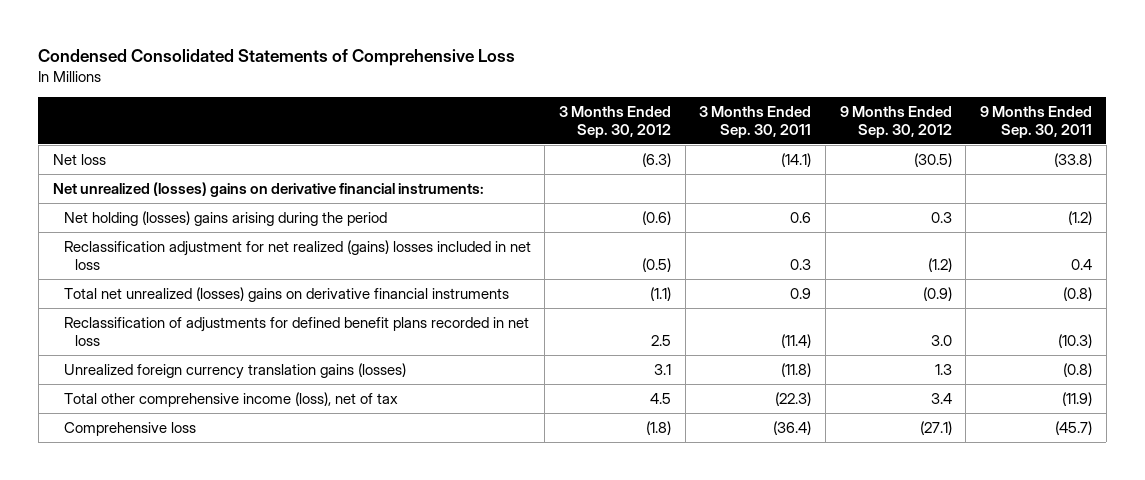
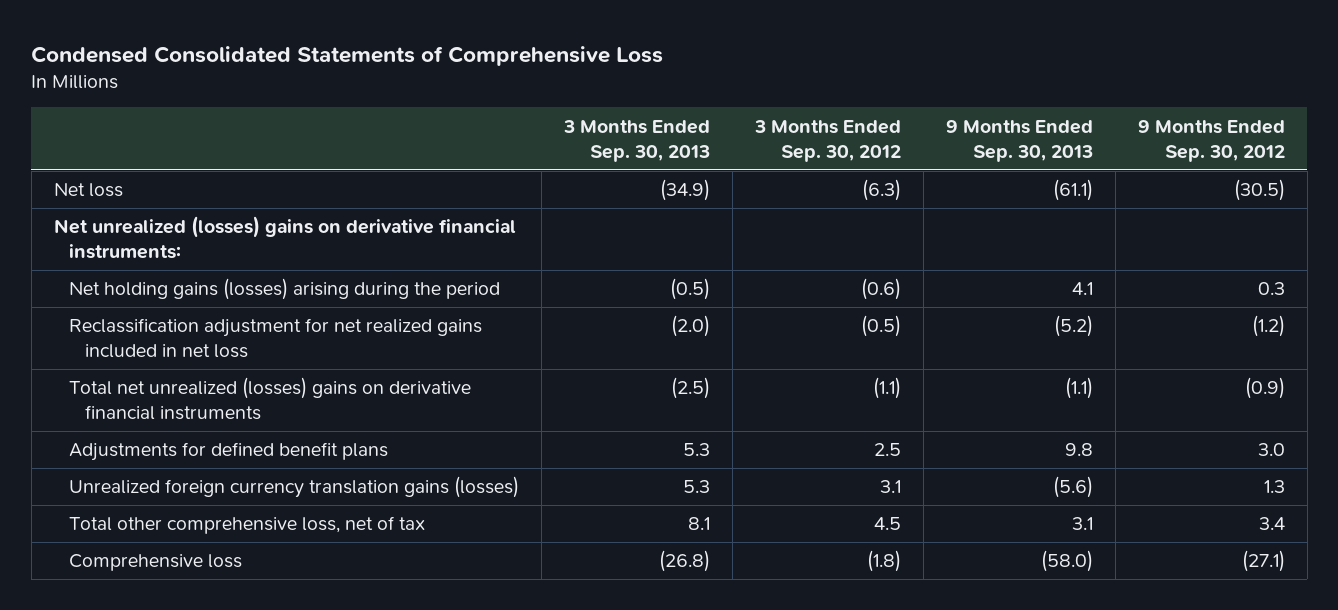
- | 3 Months Ended Sep. 30, 2012 | 3 Months Ended Sep. 30, 2011 | 9 Months Ended Sep. 30, 2012 | 9 Months Ended Sep. 30, 2011
+ | 3 Months Ended Sep. 30, 2013 | 3 Months Ended Sep. 30, 2012 | 9 Months Ended Sep. 30, 2013 | 9 Months Ended Sep. 30, 2012
- Net holding (losses) gains arising during the period | (0.6) | 0.6 | 0.3 | (1.2)
- Reclassification adjustment for net realized (gains) losses included in net loss | (0.5) | 0.3 | (1.2) | 0.4
+ Net holding gains (losses) arising during the period | (0.5) | (0.6) | 4.1 | 0.3
+ Reclassification adjustment for net realized gains included in net loss | (2.0) | (0.5) | (5.2) | (1.2)
- Reclassification of adjustments for defined benefit plans recorded in net loss | 2.5 | (11.4) | 3.0 | (10.3)
+ Adjustments for defined benefit plans | 5.3 | 2.5 | 9.8 | 3.0
- Total other comprehensive income (loss), net of tax | 4.5 | (22.3) | 3.4 | (11.9)
+ Total other comprehensive loss, net of tax | 8.1 | 4.5 | 3.1 | 3.4

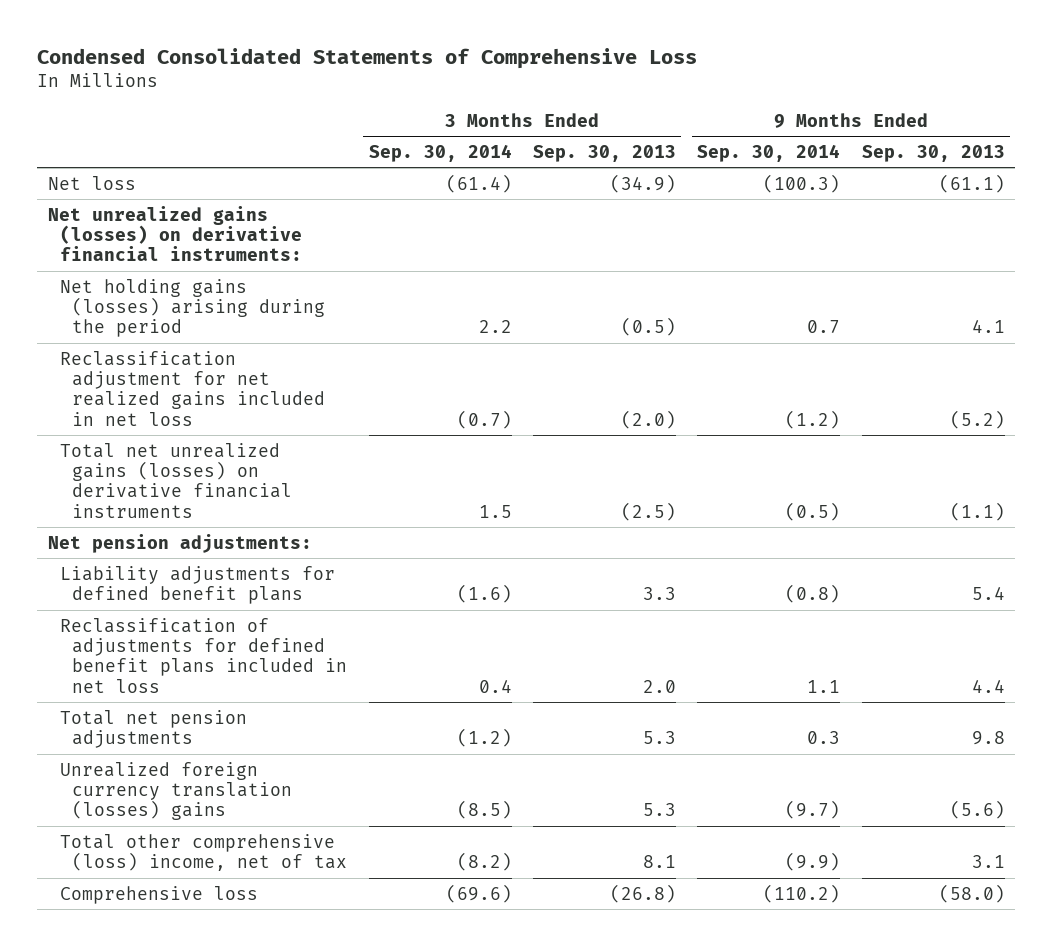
- | 3 Months Ended Sep. 30, 2013 | 3 Months Ended Sep. 30, 2012 | 9 Months Ended Sep. 30, 2013 | 9 Months Ended Sep. 30, 2012
+ | 3 Months Ended Sep. 30, 2014 | 3 Months Ended Sep. 30, 2013 | 9 Months Ended Sep. 30, 2014 | 9 Months Ended Sep. 30, 2013
- Net unrealized (losses) gains on derivative financial instruments:
+ Net unrealized gains (losses) on derivative financial instruments:
- Total net unrealized (losses) gains on derivative financial instruments | (2.5) | (1.1) | (1.1) | (0.9)
- Adjustments for defined benefit plans | 5.3 | 2.5 | 9.8 | 3.0
- Unrealized foreign currency translation gains (losses) | 5.3 | 3.1 | (5.6) | 1.3
- Total other comprehensive loss, net of tax | 8.1 | 4.5 | 3.1 | 3.4
+ Total net unrealized gains (losses) on derivative financial instruments | 1.5 | (2.5) | (0.5) | (1.1)
+ Net pension adjustments:
+ Liability adjustments for defined benefit plans | (1.6) | 3.3 | (0.8) | 5.4
+ Reclassification of adjustments for defined benefit plans included in net loss | 0.4 | 2.0 | 1.1 | 4.4
+ Total net pension adjustments | (1.2) | 5.3 | 0.3 | 9.8
+ Unrealized foreign currency translation (losses) gains | (8.5) | 5.3 | (9.7) | (5.6)
+ Total other comprehensive (loss) income, net of tax | (8.2) | 8.1 | (9.9) | 3.1

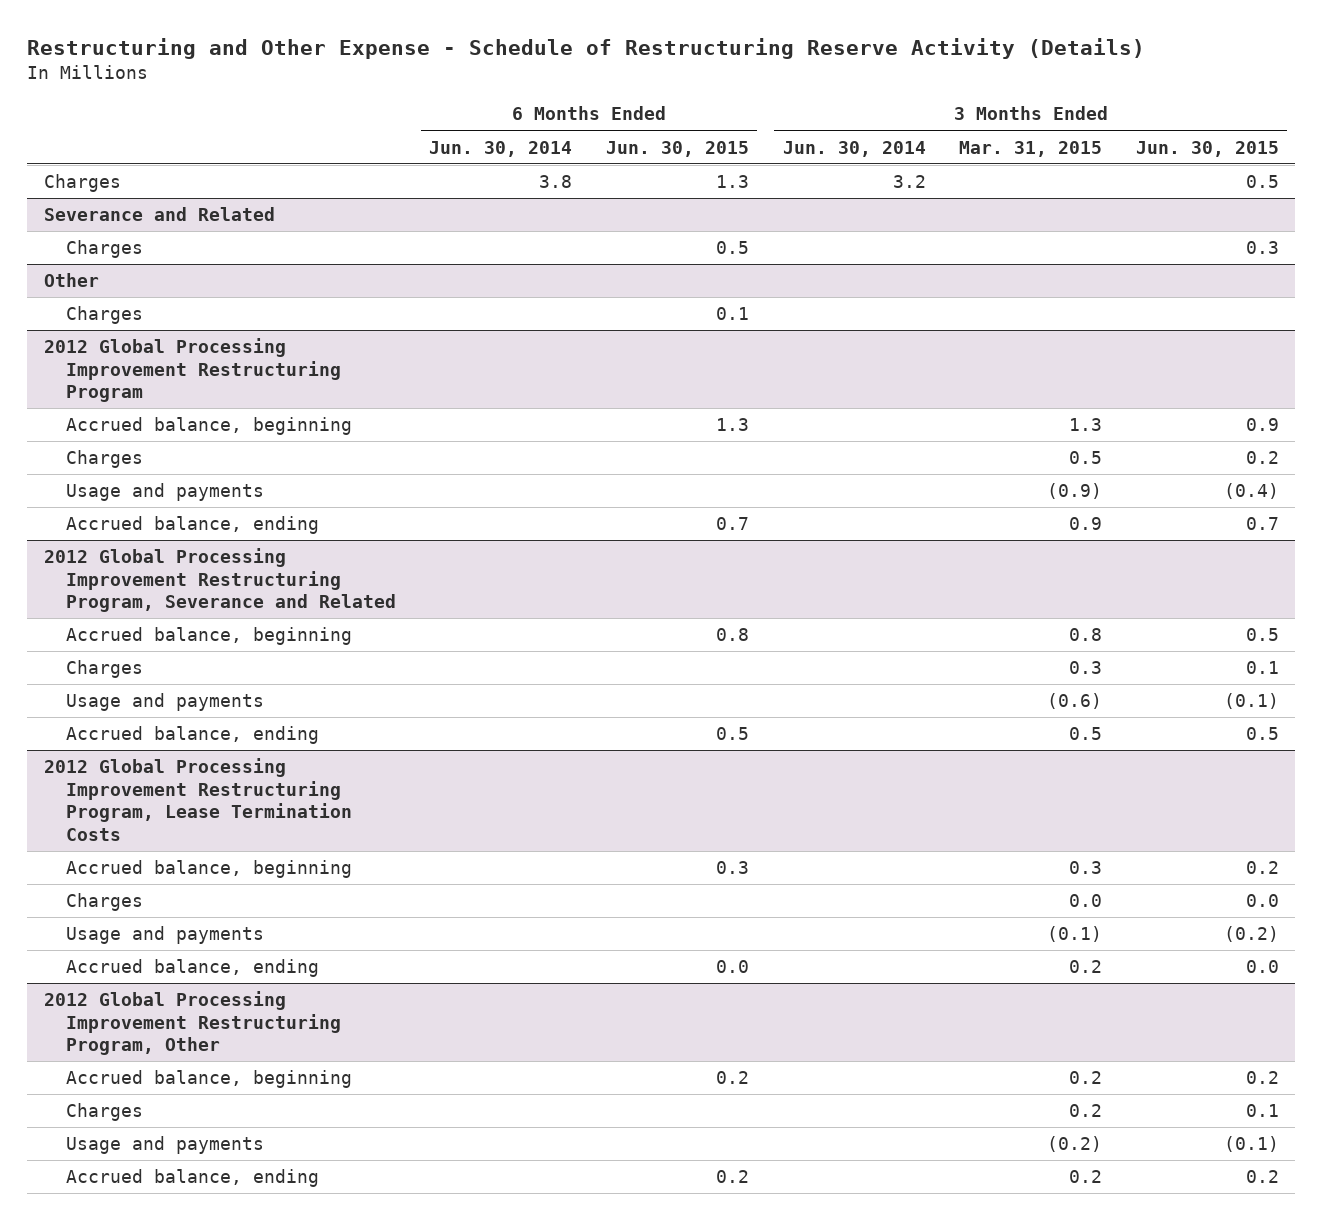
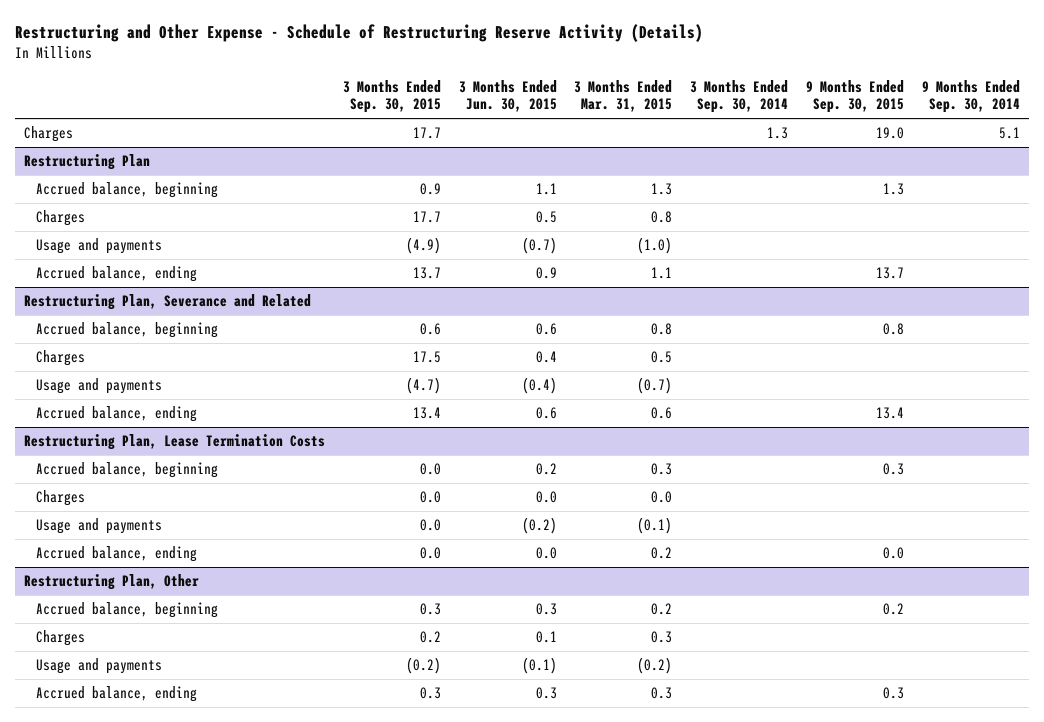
- | 6 Months Ended Jun. 30, 2014 | 6 Months Ended Jun. 30, 2015 | 3 Months Ended Jun. 30, 2014 | 3 Months Ended Mar. 31, 2015 | 3 Months Ended Jun. 30, 2015
+ | 3 Months Ended Sep. 30, 2015 | 3 Months Ended Jun. 30, 2015 | 3 Months Ended Mar. 31, 2015 | 3 Months Ended Sep. 30, 2014 | 9 Months Ended Sep. 30, 2015 | 9 Months Ended Sep. 30, 2014
- Charges | 3.8 | 1.3 | 3.2 | | 0.5
- Severance and Related
- Charges | | 0.5 | | | 0.3
- Other
- 2012 Global Processing Improvement Restructuring Program
- Accrued balance, beginning | | 1.3 | | 1.3 | 0.9
- Charges | | | | 0.5 | 0.2
- Usage and payments | | | | (0.9) | (0.4)
- Accrued balance, ending | | 0.7 | | 0.9 | 0.7
- 2012 Global Processing Improvement Restructuring Program, Severance and Related
- Accrued balance, beginning | | 0.8 | | 0.8 | 0.5
- Charges | | | | 0.3 | 0.1
- Usage and payments | | | | (0.6) | (0.1)
- Accrued balance, ending | | 0.5 | | 0.5 | 0.5
- 2012 Global Processing Improvement Restructuring Program, Lease Termination Costs
+ Restructuring Plan
+ Accrued balance, beginning | 0.9 | 1.1 | 1.3 | | 1.3 |
+ Charges | 17.7 | 0.5 | 0.8 | | |
+ Usage and payments | (4.9) | (0.7) | (1.0) | | |
+ Accrued balance, ending | 13.7 | 0.9 | 1.1 | | 13.7 |
+ Restructuring Plan, Severance and Related
+ Accrued balance, beginning | 0.6 | 0.6 | 0.8 | | 0.8 |
+ Charges | 17.5 | 0.4 | 0.5 | | |
+ Usage and payments | (4.7) | (0.4) | (0.7) | | |
+ Accrued balance, ending | 13.4 | 0.6 | 0.6 | | 13.4 |
+ Restructuring Plan, Lease Termination Costs
- 2012 Global Processing Improvement Restructuring Program, Other
- Accrued balance, beginning | | 0.2 | | 0.2 | 0.2
- Charges | | | | 0.2 | 0.1
+ Restructuring Plan, Other
+ Accrued balance, beginning | 0.3 | 0.3 | 0.2 | | 0.2 |
+ Charges | 0.2 | 0.1 | 0.3 | | |
- Accrued balance, ending | | 0.2 | | 0.2 | 0.2
+ Accrued balance, ending | 0.3 | 0.3 | 0.3 | | 0.3 |

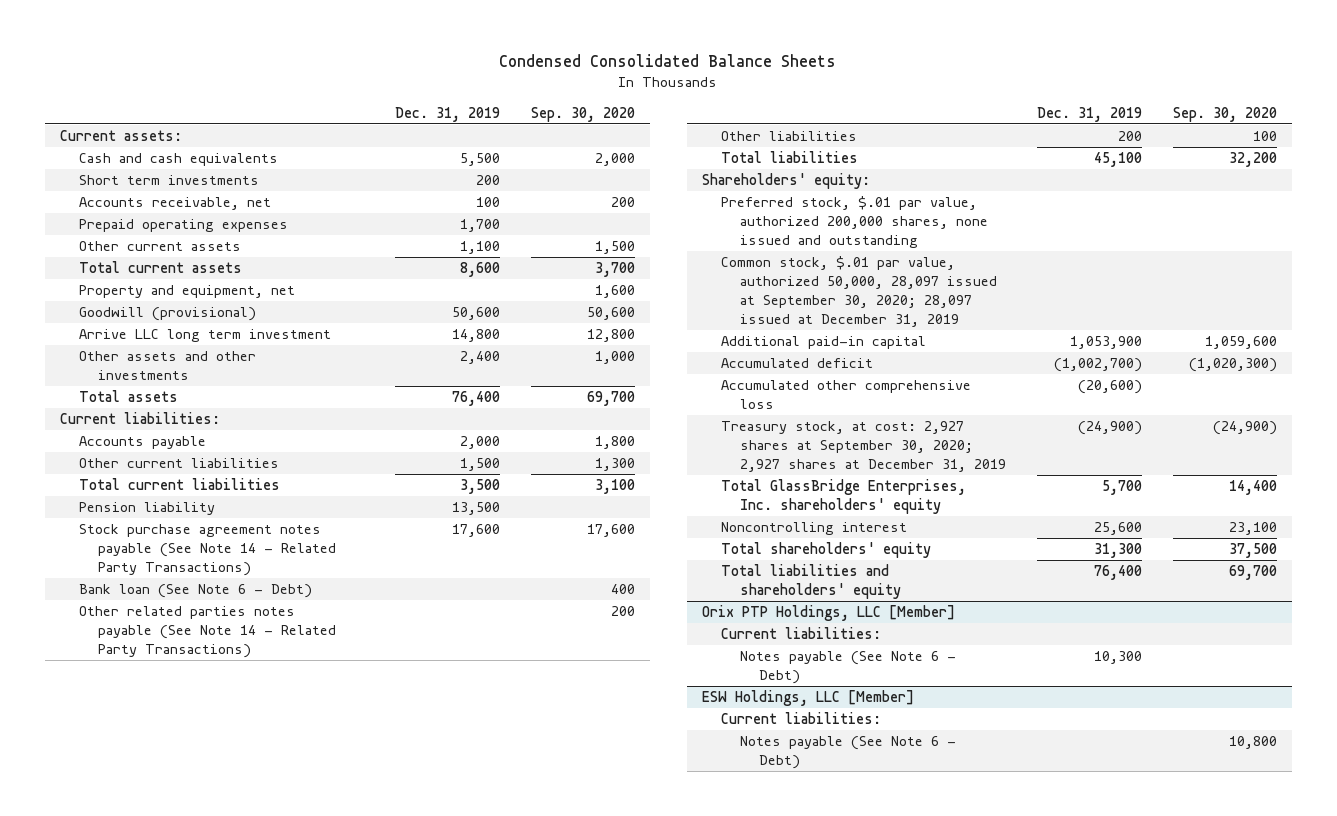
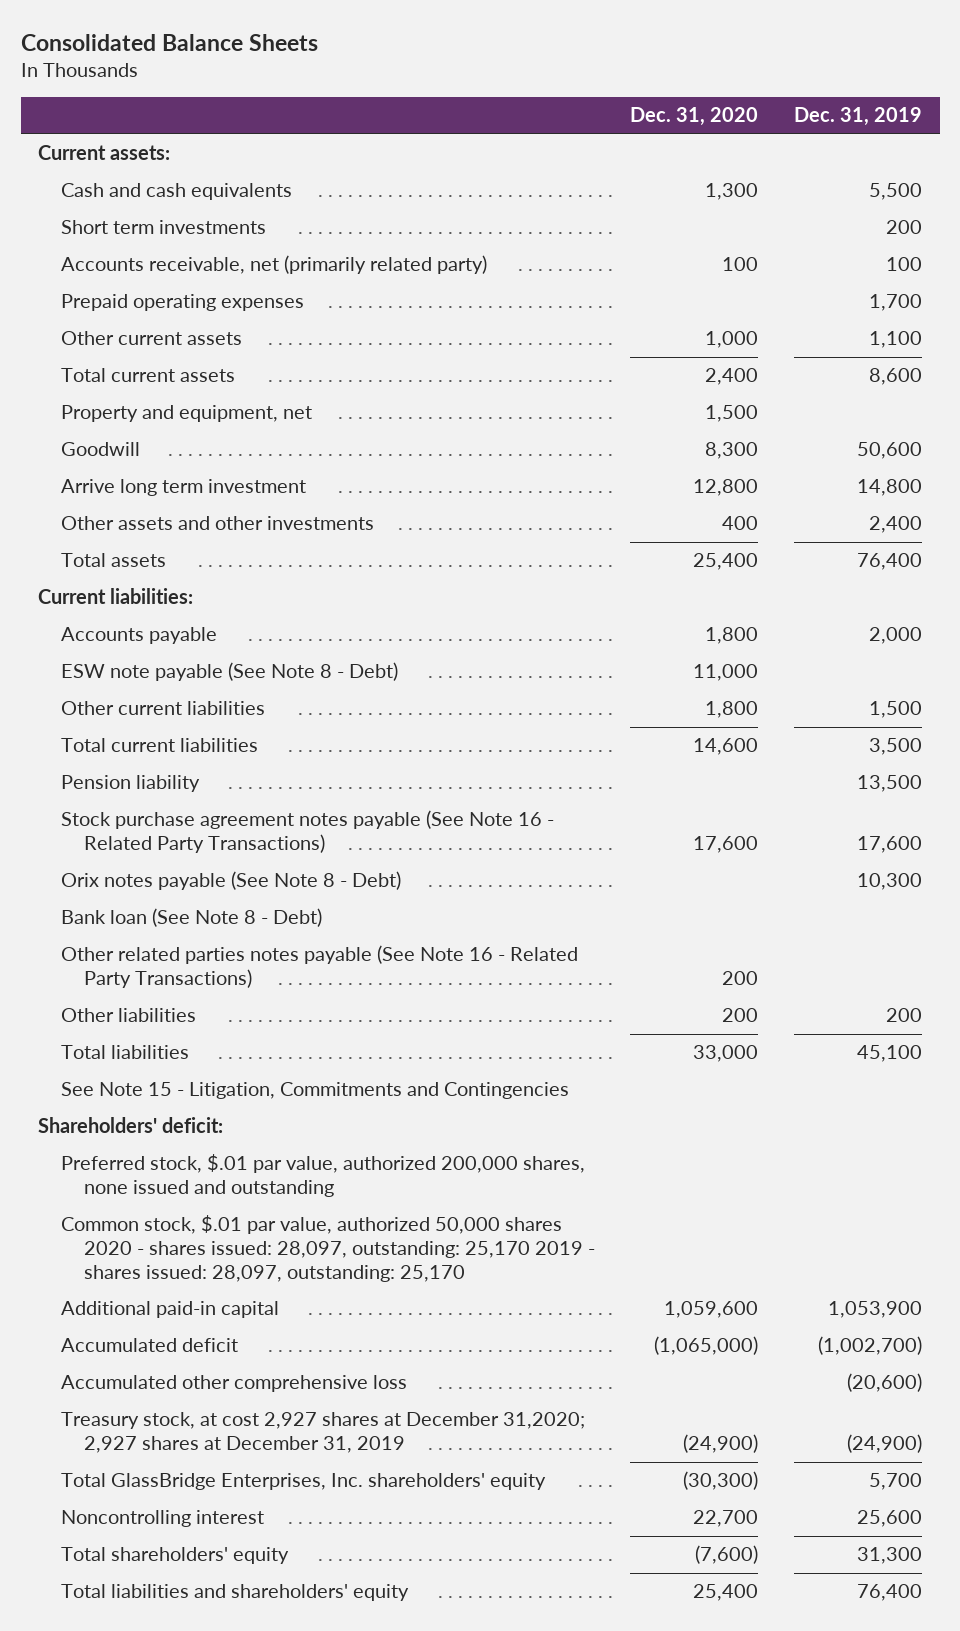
- Condensed Consolidated Balance Sheets
+ Consolidated Balance Sheets
- | Dec. 31, 2019 | Sep. 30, 2020
+ | Dec. 31, 2020 | Dec. 31, 2019
- Accounts receivable, net | 100 | 200
+ Accounts receivable, net (primarily related party) | 100 | 100
- Goodwill (provisional) | 50,600 | 50,600
- Arrive LLC long term investment | 14,800 | 12,800
+ Goodwill | 8,300 | 50,600
+ Arrive long term investment | 12,800 | 14,800
+ ESW note payable (See Note 8 - Debt) | 11,000 |
- Stock purchase agreement notes payable (See Note 14 - Related Party Transactions) | 17,600 | 17,600
- Bank loan (See Note 6 - Debt) | | 400
- Other related parties notes payable (See Note 14 - Related Party Transactions) | | 200
+ Stock purchase agreement notes payable (See Note 16 - Related Party Transactions) | 17,600 | 17,600
+ Orix notes payable (See Note 8 - Debt) | | 10,300
+ Bank loan (See Note 8 - Debt)
+ Other related parties notes payable (See Note 16 - Related Party Transactions) | 200 |
- Shareholders' equity:
+ See Note 15 - Litigation, Commitments and Contingencies
+ Shareholders' deficit:
- Common stock, $.01 par value, authorized 50,000, 28,097 issued at September 30, 2020; 28,097 issued at December 31, 2019
+ Common stock, $.01 par value, authorized 50,000 shares 2020 - shares issued: 28,097, outstanding: 25,170 2019 - shares issued: 28,097, outstanding: 25,170
- Treasury stock, at cost: 2,927 shares at September 30, 2020; 2,927 shares at December 31, 2019 | (24,900) | (24,900)
+ Treasury stock, at cost 2,927 shares at December 31,2020; 2,927 shares at December 31, 2019 | (24,900) | (24,900)
- Orix PTP Holdings, LLC [Member]
- Current liabilities:
- Notes payable (See Note 6 - Debt) | 10,300 |
- ESW Holdings, LLC [Member]
- Current liabilities:
- Notes payable (See Note 6 - Debt) | | 10,800

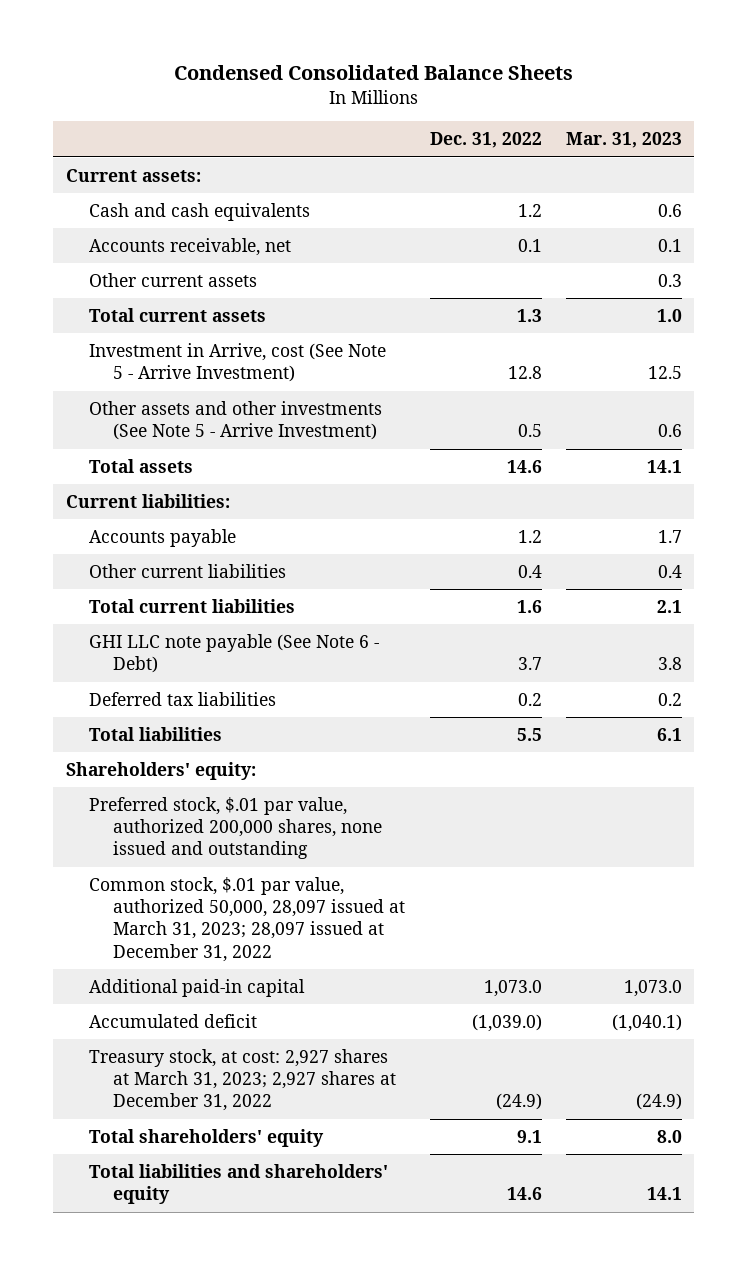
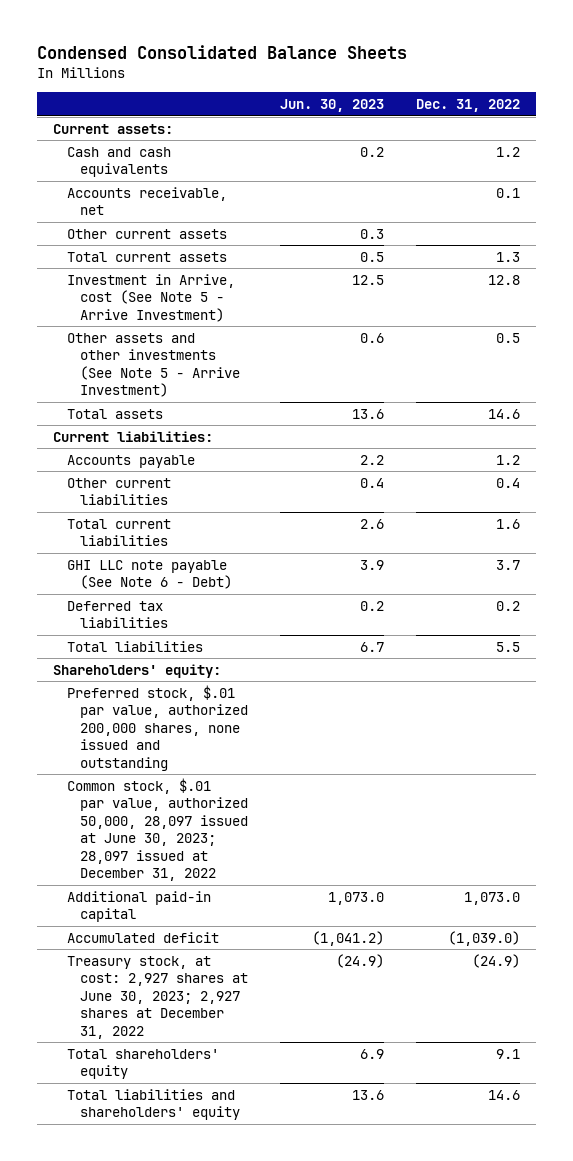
- | Dec. 31, 2022 | Mar. 31, 2023
+ | Jun. 30, 2023 | Dec. 31, 2022
- Common stock, $.01 par value, authorized 50,000, 28,097 issued at March 31, 2023; 28,097 issued at December 31, 2022
+ Common stock, $.01 par value, authorized 50,000, 28,097 issued at June 30, 2023; 28,097 issued at December 31, 2022
- Treasury stock, at cost: 2,927 shares at March 31, 2023; 2,927 shares at December 31, 2022 | (24.9) | (24.9)
+ Treasury stock, at cost: 2,927 shares at June 30, 2023; 2,927 shares at December 31, 2022 | (24.9) | (24.9)

